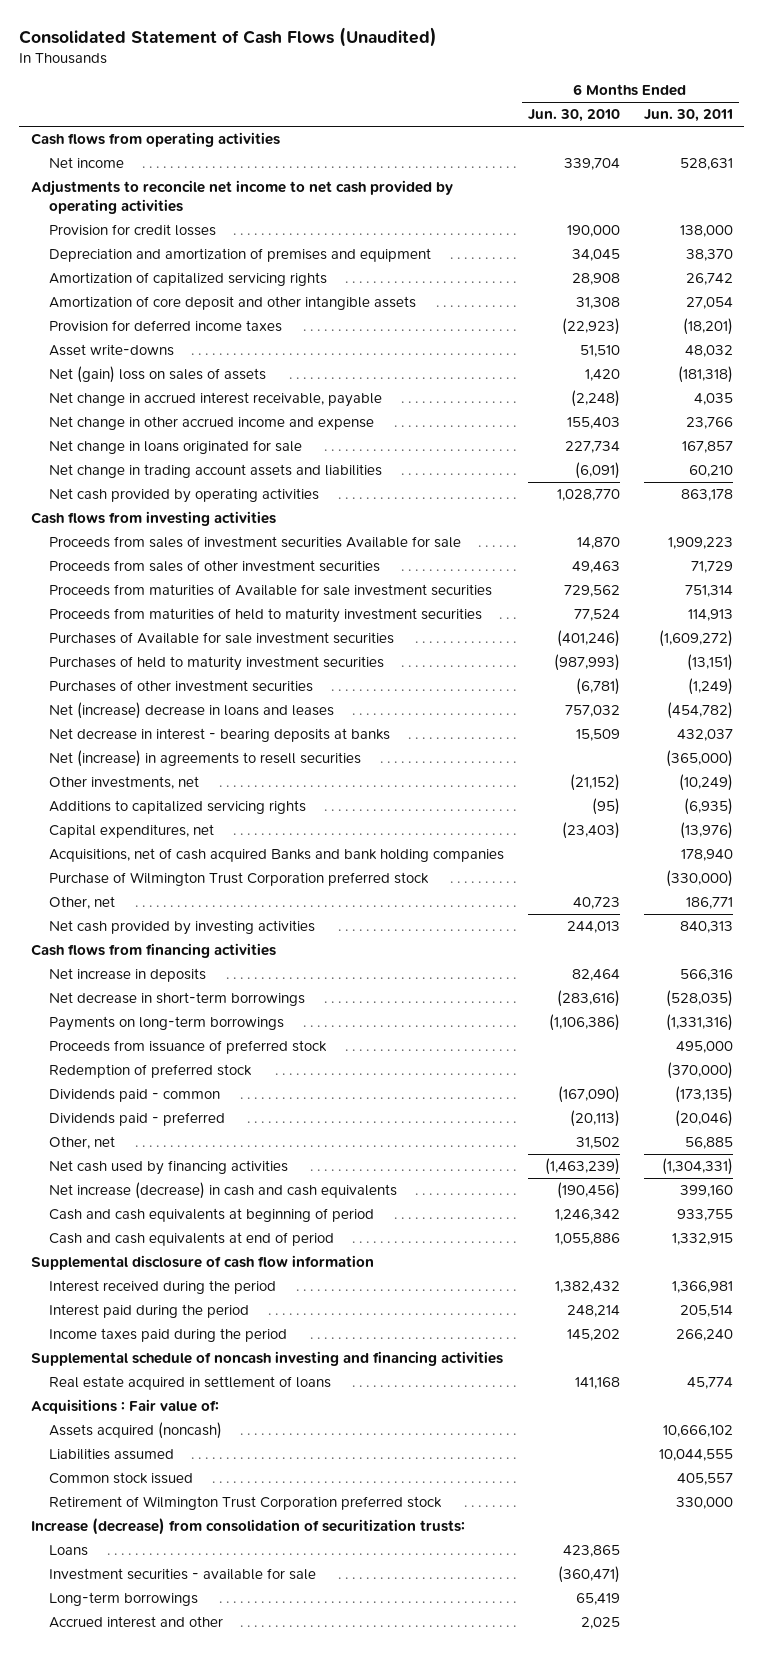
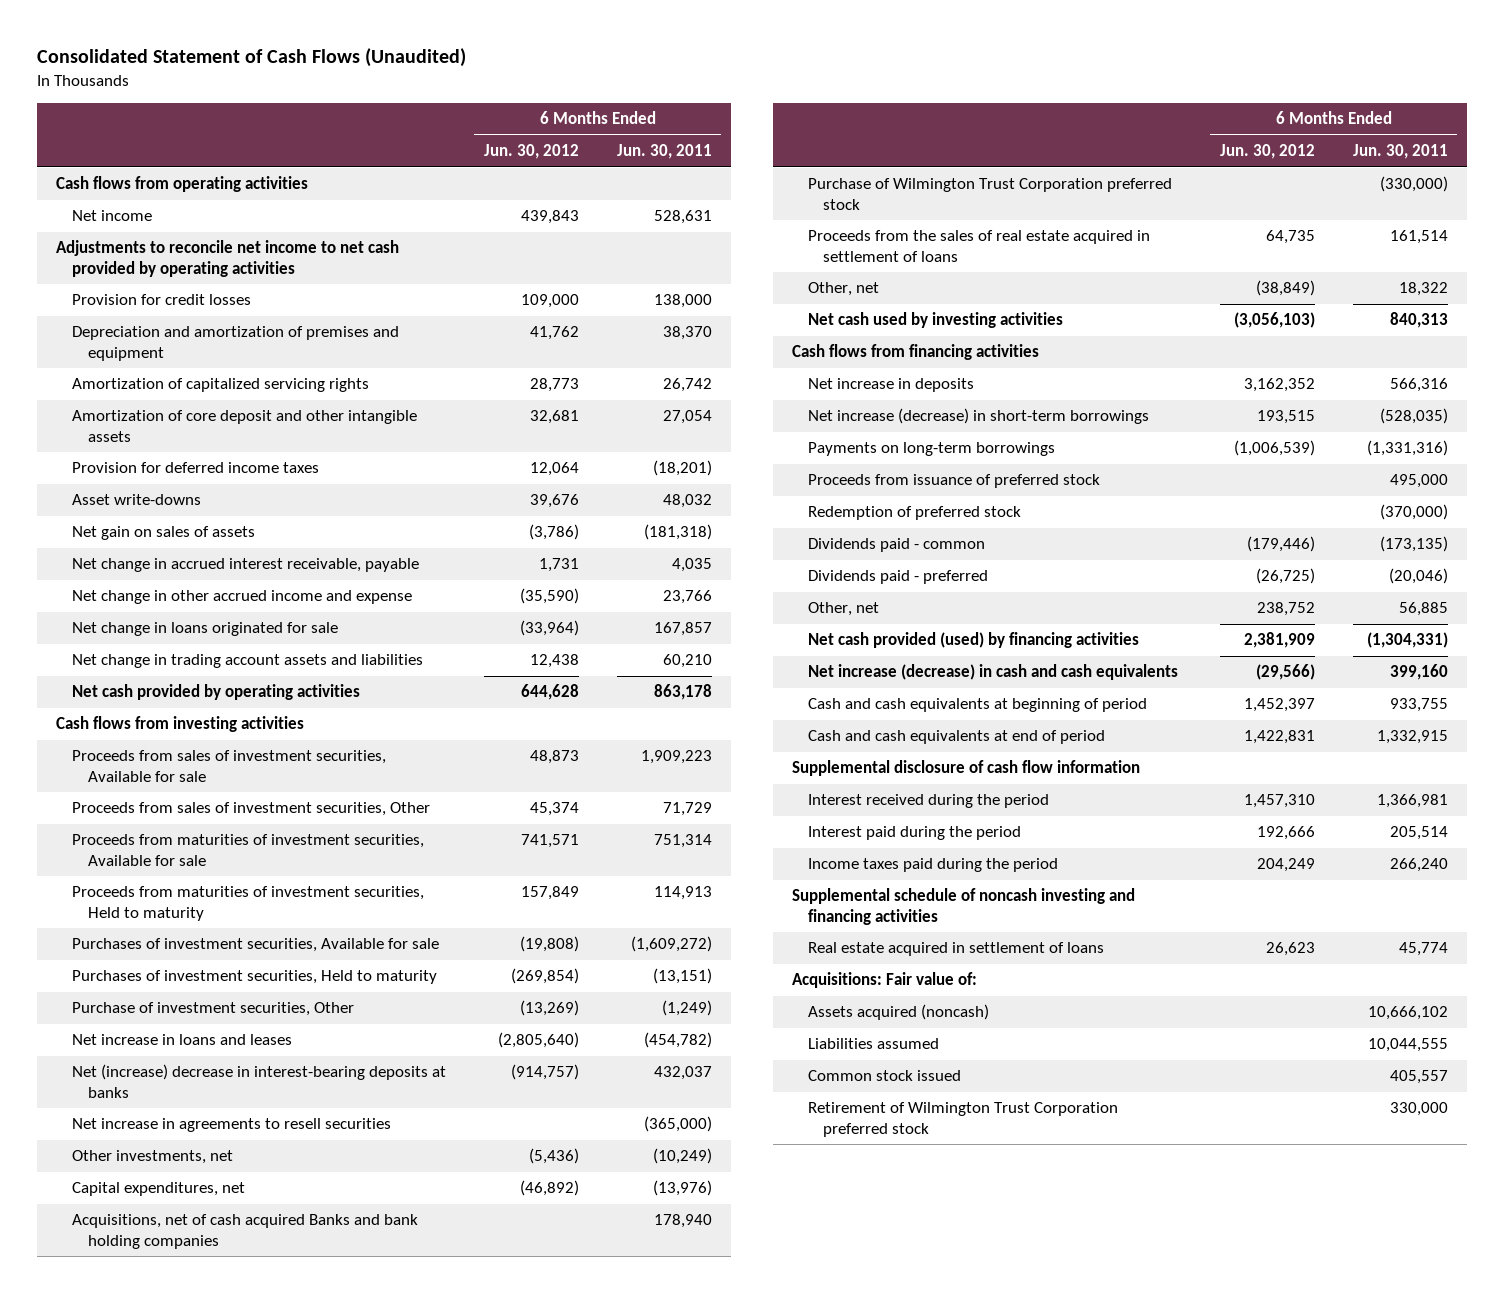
- | 6 Months Ended Jun. 30, 2010 | 6 Months Ended Jun. 30, 2011
+ | 6 Months Ended Jun. 30, 2012 | 6 Months Ended Jun. 30, 2011
- Net (gain) loss on sales of assets | 1,420 | (181,318)
+ Net gain on sales of assets | (3,786) | (181,318)
- Proceeds from sales of investment securities Available for sale | 14,870 | 1,909,223
- Proceeds from sales of other investment securities | 49,463 | 71,729
- Proceeds from maturities of Available for sale investment securities | 729,562 | 751,314
- Proceeds from maturities of held to maturity investment securities | 77,524 | 114,913
- Purchases of Available for sale investment securities | (401,246) | (1,609,272)
- Purchases of held to maturity investment securities | (987,993) | (13,151)
- Purchases of other investment securities | (6,781) | (1,249)
- Net (increase) decrease in loans and leases | 757,032 | (454,782)
- Net decrease in interest - bearing deposits at banks | 15,509 | 432,037
- Net (increase) in agreements to resell securities | | (365,000)
+ Proceeds from sales of investment securities, Available for sale | 48,873 | 1,909,223
+ Proceeds from sales of investment securities, Other | 45,374 | 71,729
+ Proceeds from maturities of investment securities, Available for sale | 741,571 | 751,314
+ Proceeds from maturities of investment securities, Held to maturity | 157,849 | 114,913
+ Purchases of investment securities, Available for sale | (19,808) | (1,609,272)
+ Purchases of investment securities, Held to maturity | (269,854) | (13,151)
+ Purchase of investment securities, Other | (13,269) | (1,249)
+ Net increase in loans and leases | (2,805,640) | (454,782)
+ Net (increase) decrease in interest-bearing deposits at banks | (914,757) | 432,037
+ Net increase in agreements to resell securities | | (365,000)
- Additions to capitalized servicing rights | (95) | (6,935)
- Other, net | 40,723 | 186,771
- Net cash provided by investing activities | 244,013 | 840,313
+ Proceeds from the sales of real estate acquired in settlement of loans | 64,735 | 161,514
+ Other, net | (38,849) | 18,322
+ Net cash used by investing activities | (3,056,103) | 840,313
- Net decrease in short-term borrowings | (283,616) | (528,035)
+ Net increase (decrease) in short-term borrowings | 193,515 | (528,035)
- Net cash used by financing activities | (1,463,239) | (1,304,331)
+ Net cash provided (used) by financing activities | 2,381,909 | (1,304,331)
- Acquisitions : Fair value of:
+ Acquisitions: Fair value of:
- Increase (decrease) from consolidation of securitization trusts:
- Loans | 423,865 |
- Investment securities - available for sale | (360,471) |
- Long-term borrowings | 65,419 |
- Accrued interest and other | 2,025 |

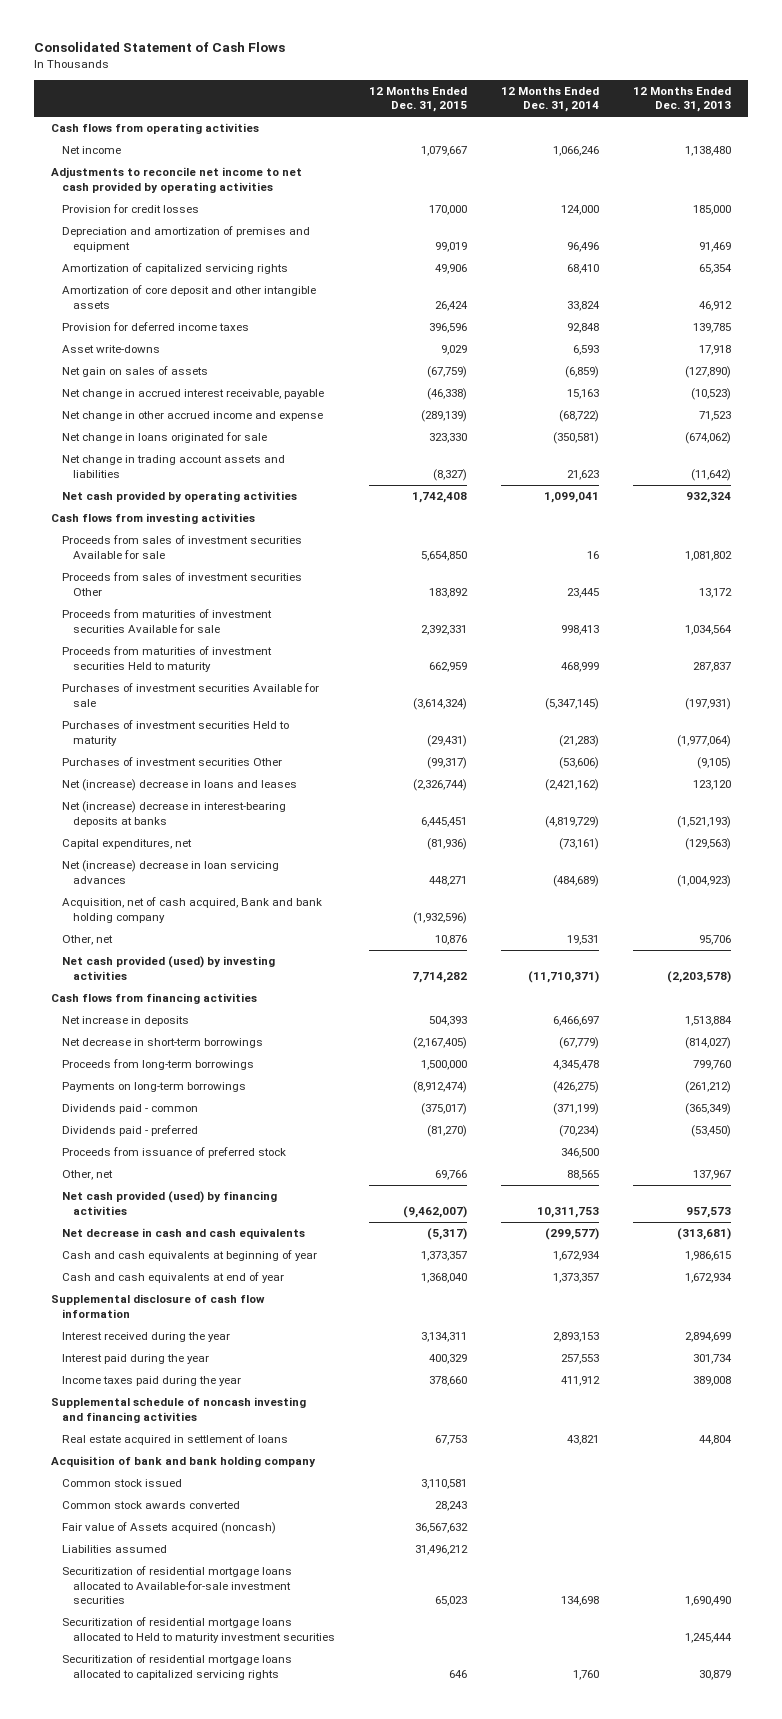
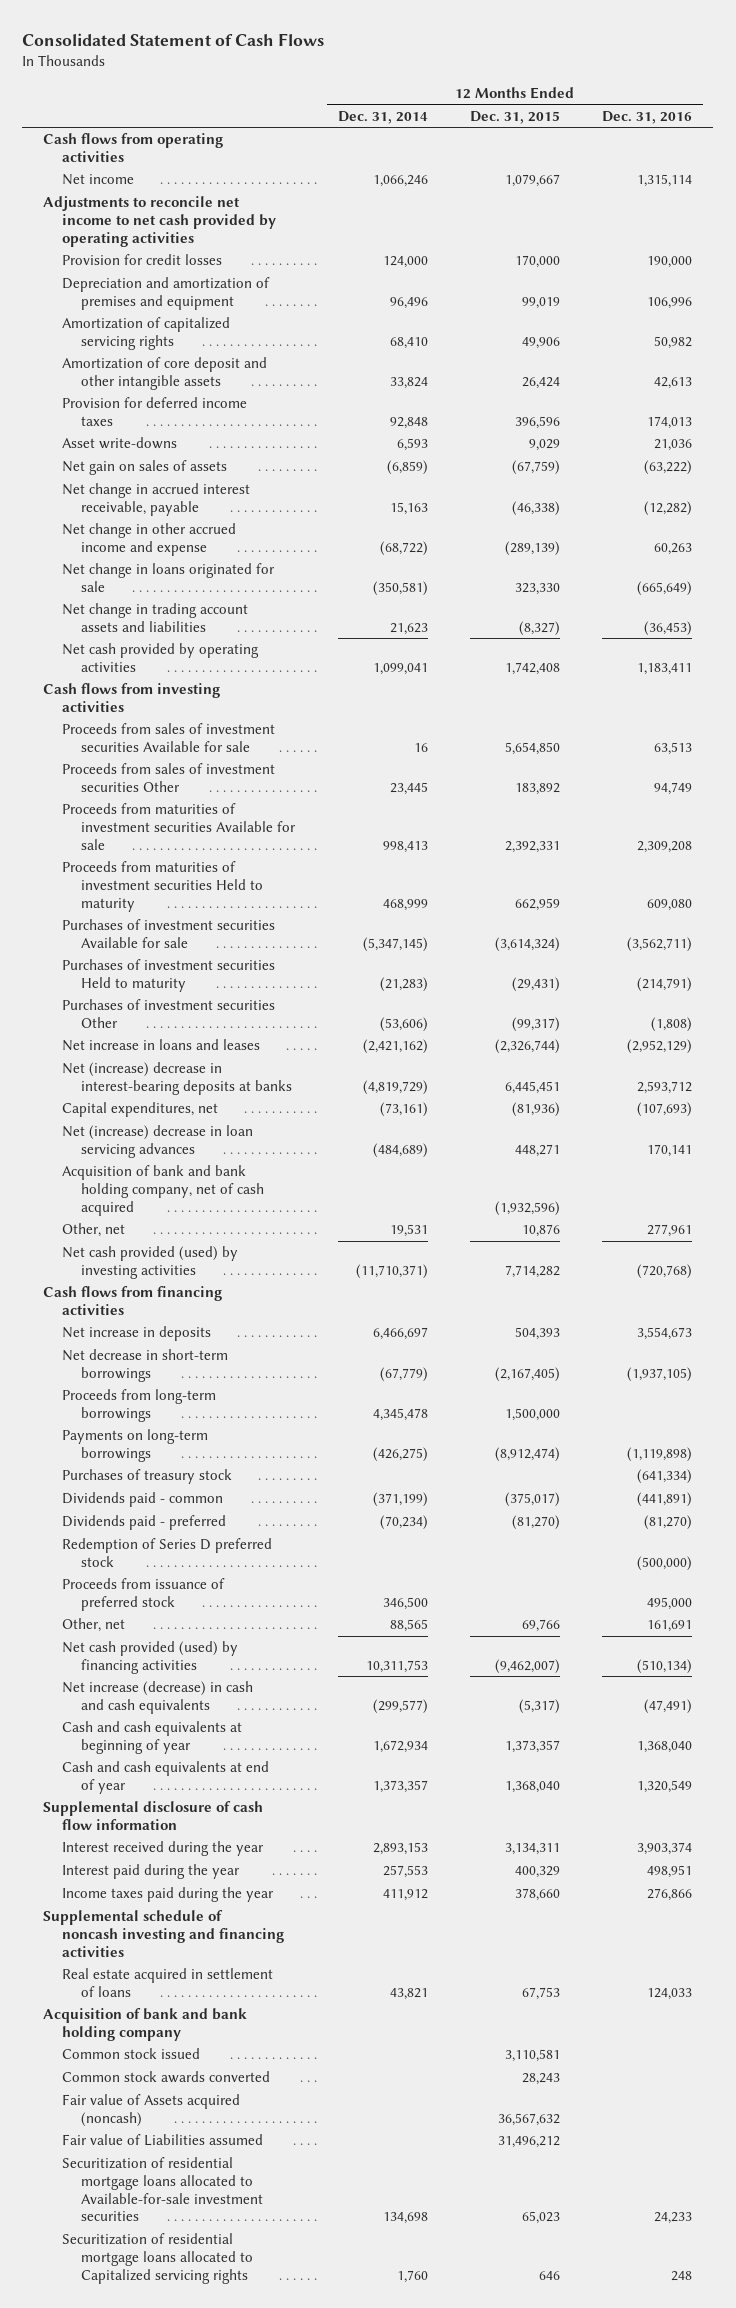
- | 12 Months Ended Dec. 31, 2015 | 12 Months Ended Dec. 31, 2014 | 12 Months Ended Dec. 31, 2013
+ | 12 Months Ended Dec. 31, 2014 | 12 Months Ended Dec. 31, 2015 | 12 Months Ended Dec. 31, 2016
- Net (increase) decrease in loans and leases | (2,326,744) | (2,421,162) | 123,120
+ Net increase in loans and leases | (2,421,162) | (2,326,744) | (2,952,129)
- Acquisition, net of cash acquired, Bank and bank holding company | (1,932,596) | |
+ Acquisition of bank and bank holding company, net of cash acquired | | (1,932,596) |
+ Purchases of treasury stock | | | (641,334)
+ Redemption of Series D preferred stock | | | (500,000)
- Net decrease in cash and cash equivalents | (5,317) | (299,577) | (313,681)
+ Net increase (decrease) in cash and cash equivalents | (299,577) | (5,317) | (47,491)
- Liabilities assumed | 31,496,212 | |
+ Fair value of Liabilities assumed | | 31,496,212 |
- Securitization of residential mortgage loans allocated to Held to maturity investment securities | | | 1,245,444
- Securitization of residential mortgage loans allocated to capitalized servicing rights | 646 | 1,760 | 30,879
+ Securitization of residential mortgage loans allocated to Capitalized servicing rights | 1,760 | 646 | 248

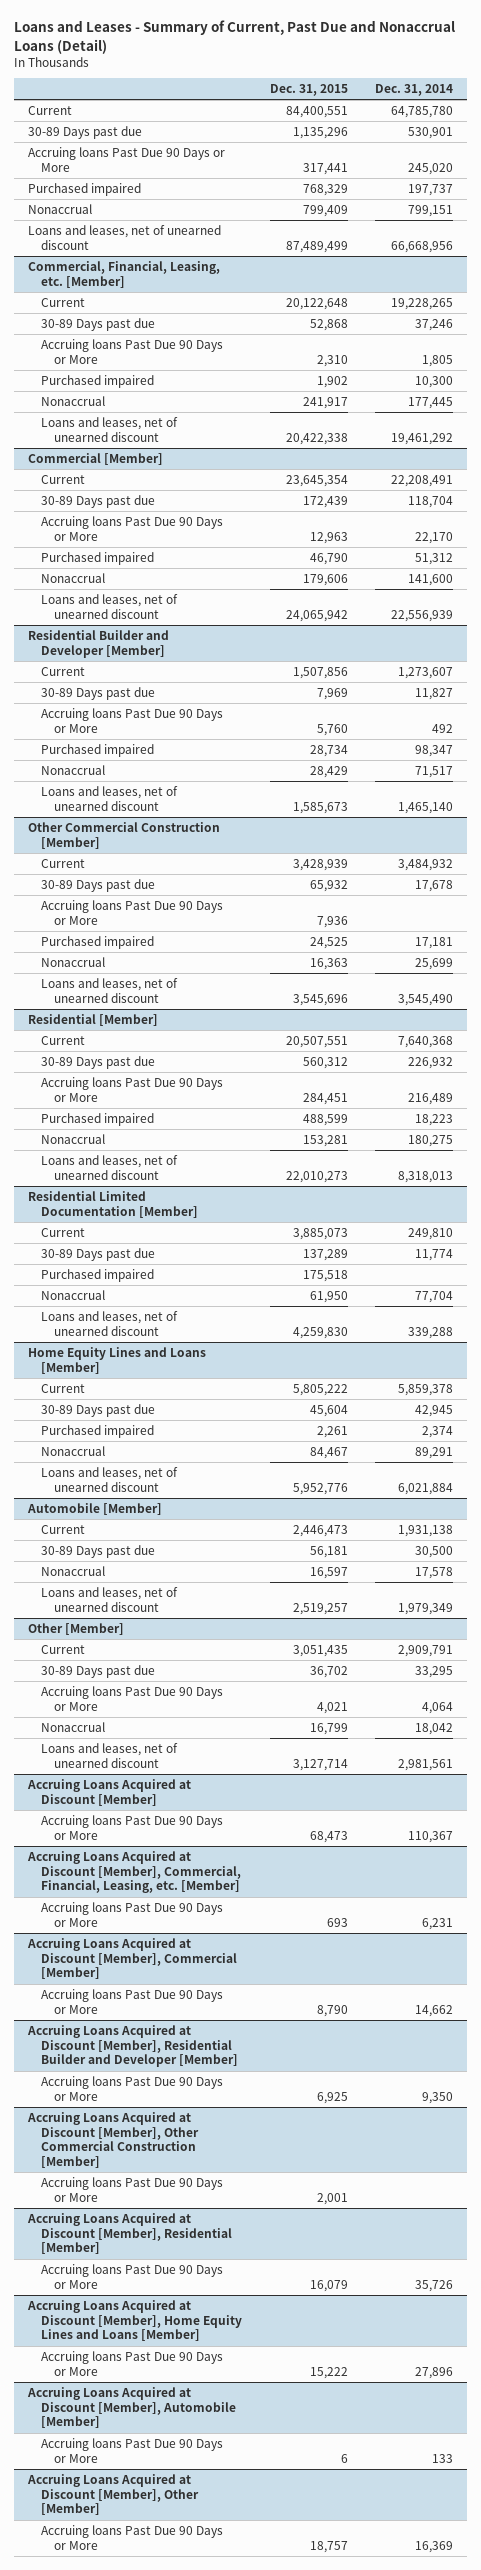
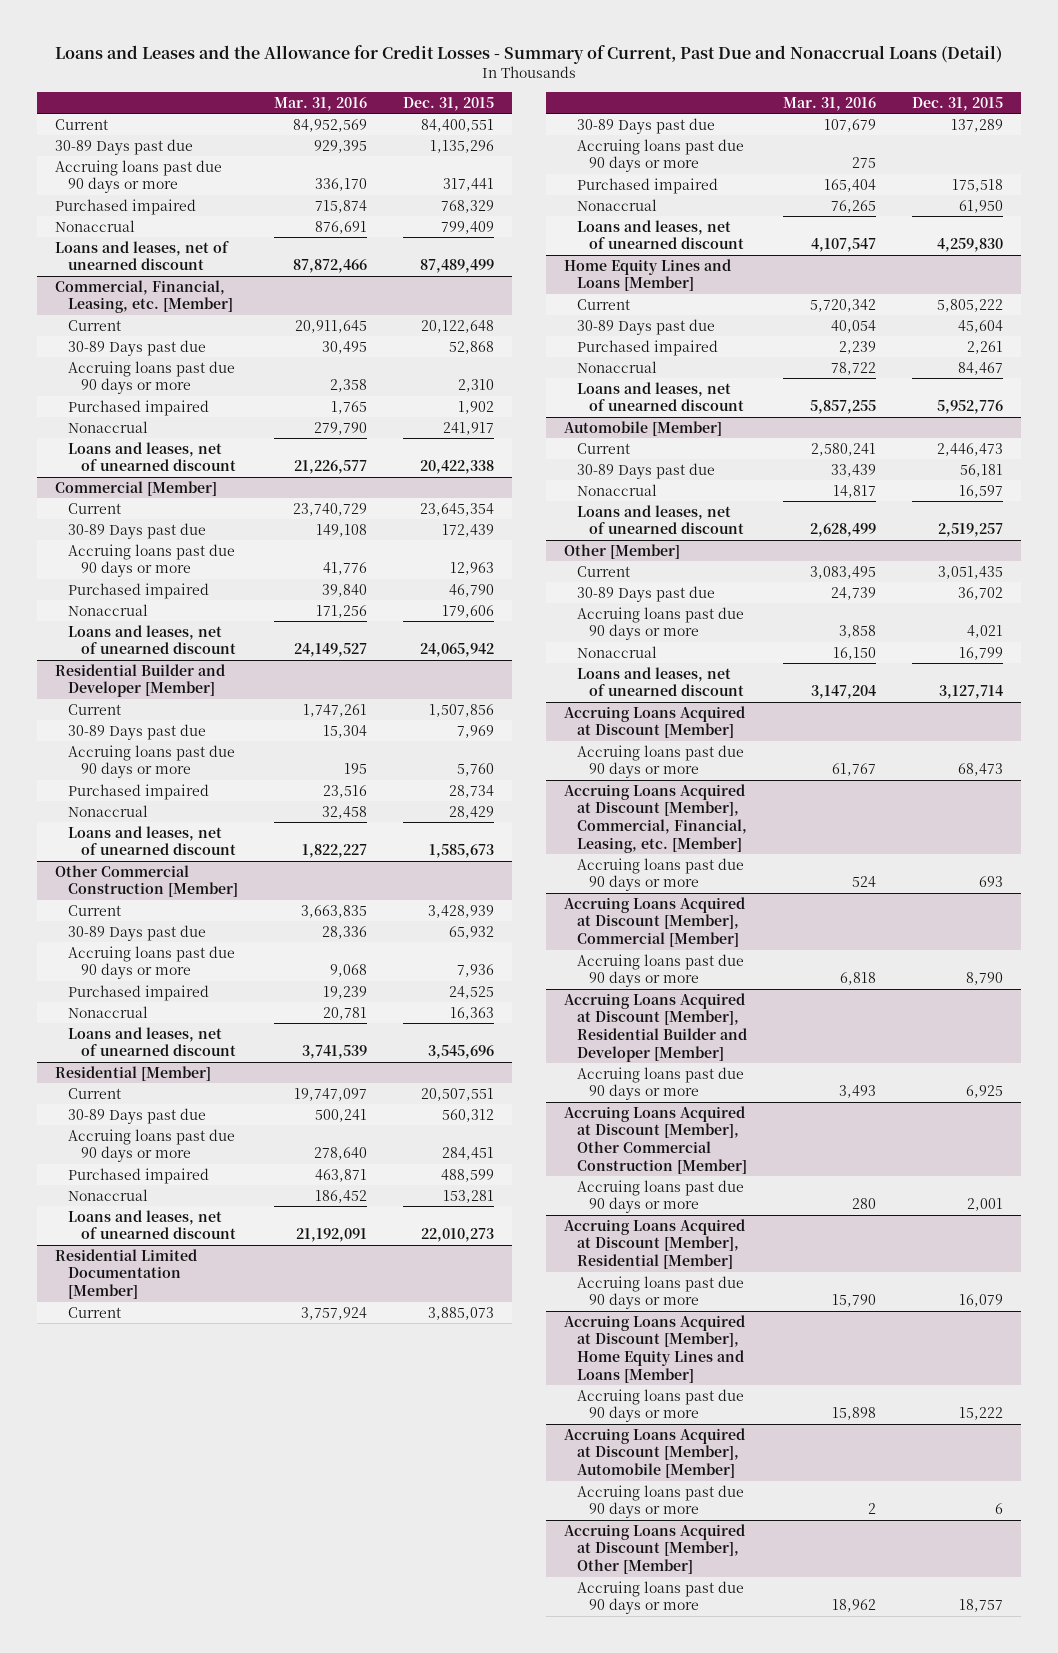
- Loans and Leases - Summary of Current, Past Due and Nonaccrual Loans (Detail)
+ Loans and Leases and the Allowance for Credit Losses - Summary of Current, Past Due and Nonaccrual Loans (Detail)
- | Dec. 31, 2015 | Dec. 31, 2014
+ | Mar. 31, 2016 | Dec. 31, 2015
- Accruing loans Past Due 90 Days or More | 317,441 | 245,020
+ Accruing loans past due 90 days or more | 336,170 | 317,441
@ Commercial, Financial, Leasing, etc. [Member]
- Accruing loans Past Due 90 Days or More | 2,310 | 1,805
+ Accruing loans past due 90 days or more | 2,358 | 2,310
@ Commercial [Member]
- Accruing loans Past Due 90 Days or More | 12,963 | 22,170
+ Accruing loans past due 90 days or more | 41,776 | 12,963
@ Residential Builder and Developer [Member]
- Accruing loans Past Due 90 Days or More | 5,760 | 492
+ Accruing loans past due 90 days or more | 195 | 5,760
@ Other Commercial Construction [Member]
- Accruing loans Past Due 90 Days or More | 7,936 |
+ Accruing loans past due 90 days or more | 9,068 | 7,936
@ Residential [Member]
- Accruing loans Past Due 90 Days or More | 284,451 | 216,489
+ Accruing loans past due 90 days or more | 278,640 | 284,451
@ Residential Limited Documentation [Member]
+ Accruing loans past due 90 days or more | 275 |
@ Other [Member]
- Accruing loans Past Due 90 Days or More | 4,021 | 4,064
+ Accruing loans past due 90 days or more | 3,858 | 4,021
@ Accruing Loans Acquired at Discount [Member]
- Accruing loans Past Due 90 Days or More | 68,473 | 110,367
+ Accruing loans past due 90 days or more | 61,767 | 68,473
@ Accruing Loans Acquired at Discount [Member], Commercial, Financial, Leasing, etc. [Member]
- Accruing loans Past Due 90 Days or More | 693 | 6,231
+ Accruing loans past due 90 days or more | 524 | 693
@ Accruing Loans Acquired at Discount [Member], Commercial [Member]
- Accruing loans Past Due 90 Days or More | 8,790 | 14,662
+ Accruing loans past due 90 days or more | 6,818 | 8,790
@ Accruing Loans Acquired at Discount [Member], Residential Builder and Developer [Member]
- Accruing loans Past Due 90 Days or More | 6,925 | 9,350
+ Accruing loans past due 90 days or more | 3,493 | 6,925
@ Accruing Loans Acquired at Discount [Member], Other Commercial Construction [Member]
- Accruing loans Past Due 90 Days or More | 2,001 |
+ Accruing loans past due 90 days or more | 280 | 2,001
@ Accruing Loans Acquired at Discount [Member], Residential [Member]
- Accruing loans Past Due 90 Days or More | 16,079 | 35,726
+ Accruing loans past due 90 days or more | 15,790 | 16,079
@ Accruing Loans Acquired at Discount [Member], Home Equity Lines and Loans [Member]
- Accruing loans Past Due 90 Days or More | 15,222 | 27,896
+ Accruing loans past due 90 days or more | 15,898 | 15,222
@ Accruing Loans Acquired at Discount [Member], Automobile [Member]
- Accruing loans Past Due 90 Days or More | 6 | 133
+ Accruing loans past due 90 days or more | 2 | 6
@ Accruing Loans Acquired at Discount [Member], Other [Member]
- Accruing loans Past Due 90 Days or More | 18,757 | 16,369
+ Accruing loans past due 90 days or more | 18,962 | 18,757

